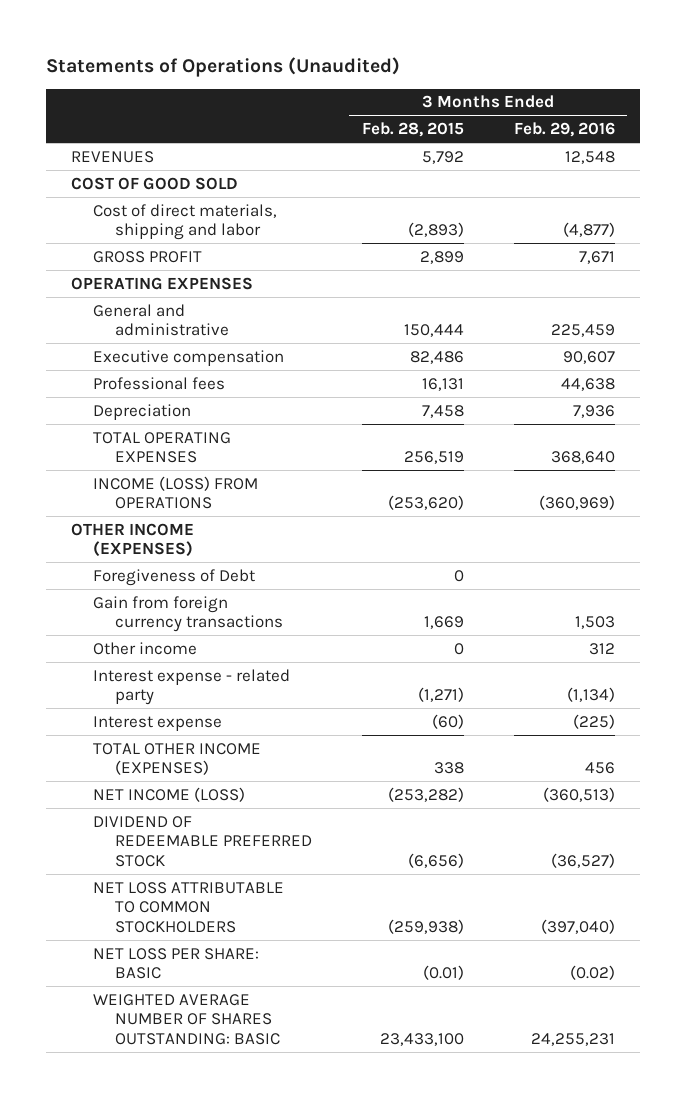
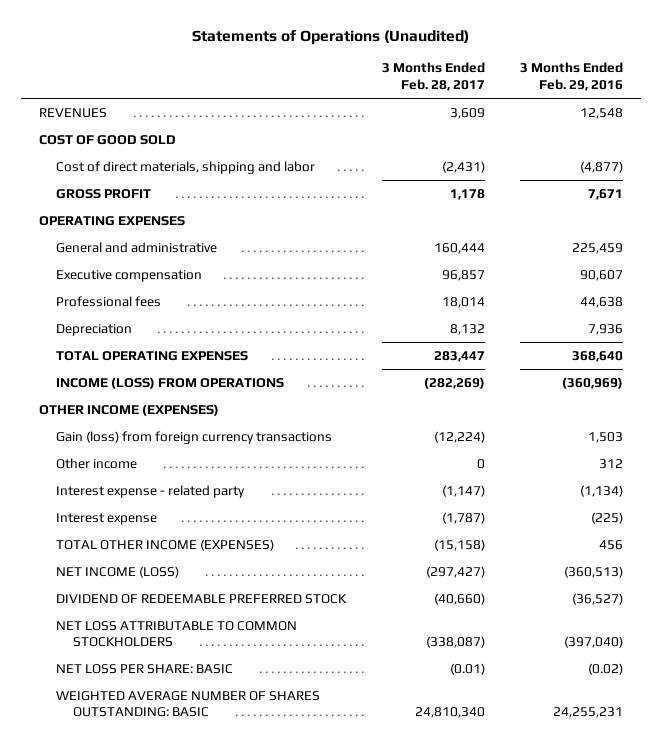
- | 3 Months Ended Feb. 28, 2015 | 3 Months Ended Feb. 29, 2016
+ | 3 Months Ended Feb. 28, 2017 | 3 Months Ended Feb. 29, 2016
- Foregiveness of Debt | 0 |
- Gain from foreign currency transactions | 1,669 | 1,503
+ Gain (loss) from foreign currency transactions | (12,224) | 1,503

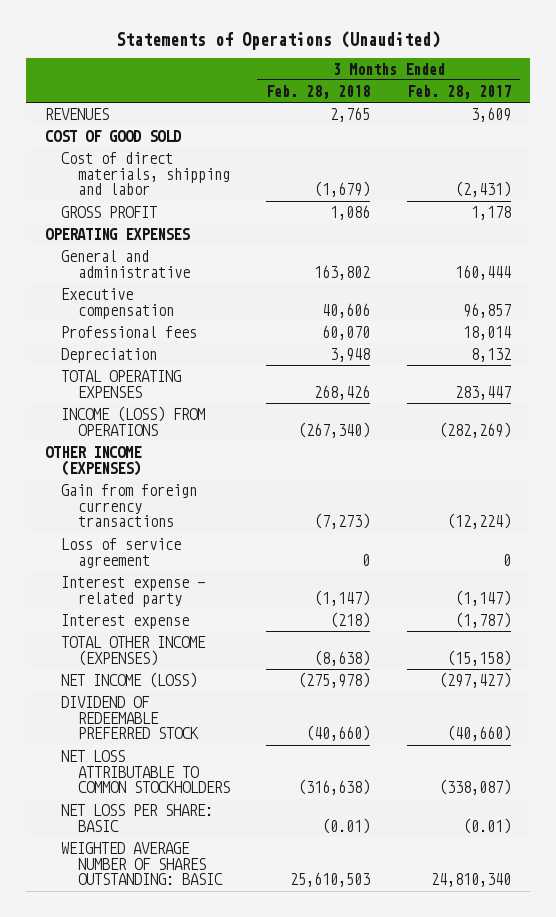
- | 3 Months Ended Feb. 28, 2017 | 3 Months Ended Feb. 29, 2016
+ | 3 Months Ended Feb. 28, 2018 | 3 Months Ended Feb. 28, 2017
- Gain (loss) from foreign currency transactions | (12,224) | 1,503
- Other income | 0 | 312
+ Gain from foreign currency transactions | (7,273) | (12,224)
+ Loss of service agreement | 0 | 0

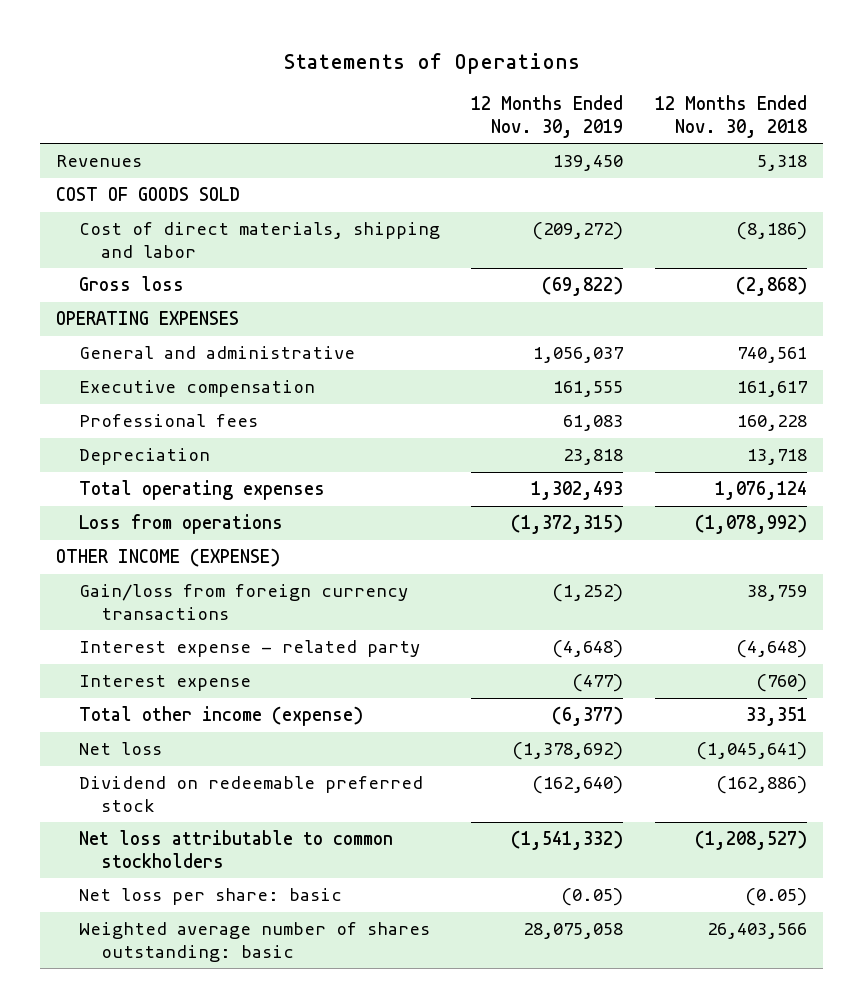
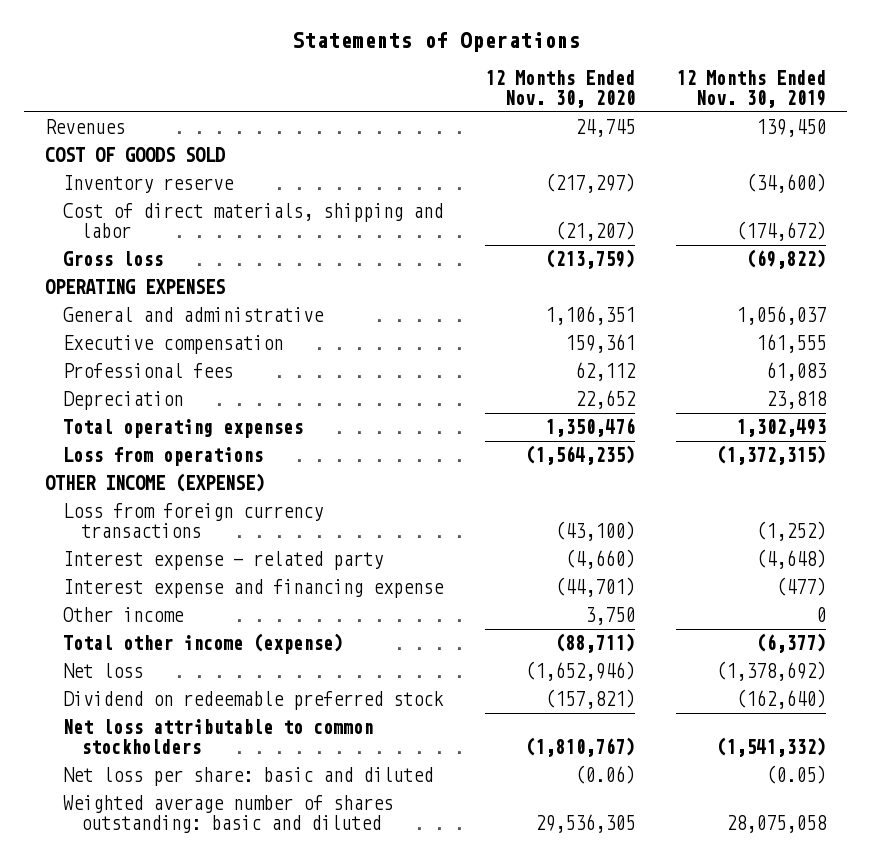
- | 12 Months Ended Nov. 30, 2019 | 12 Months Ended Nov. 30, 2018
+ | 12 Months Ended Nov. 30, 2020 | 12 Months Ended Nov. 30, 2019
- Cost of direct materials, shipping and labor | (209,272) | (8,186)
+ Inventory reserve | (217,297) | (34,600)
+ Cost of direct materials, shipping and labor | (21,207) | (174,672)
- Gain/loss from foreign currency transactions | (1,252) | 38,759
+ Loss from foreign currency transactions | (43,100) | (1,252)
- Interest expense | (477) | (760)
+ Interest expense and financing expense | (44,701) | (477)
+ Other income | 3,750 | 0
- Net loss per share: basic | (0.05) | (0.05)
- Weighted average number of shares outstanding: basic | 28,075,058 | 26,403,566
+ Net loss per share: basic and diluted | (0.06) | (0.05)
+ Weighted average number of shares outstanding: basic and diluted | 29,536,305 | 28,075,058

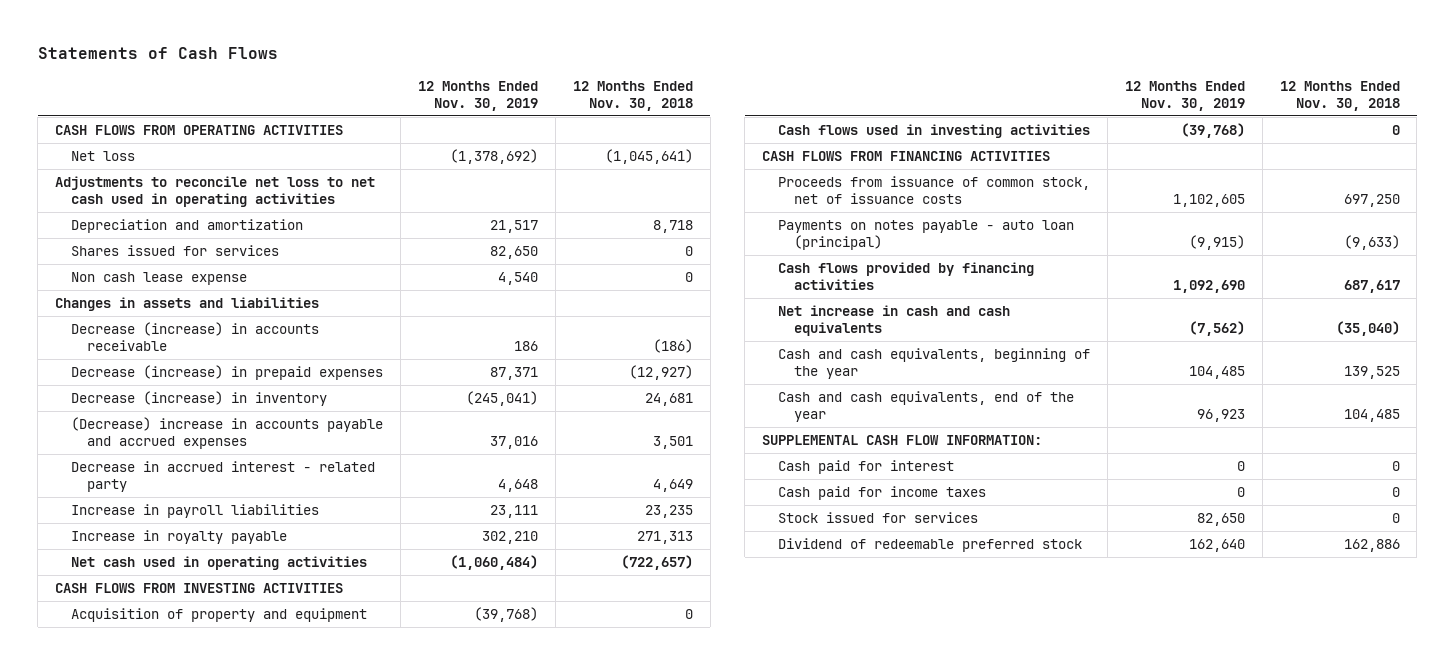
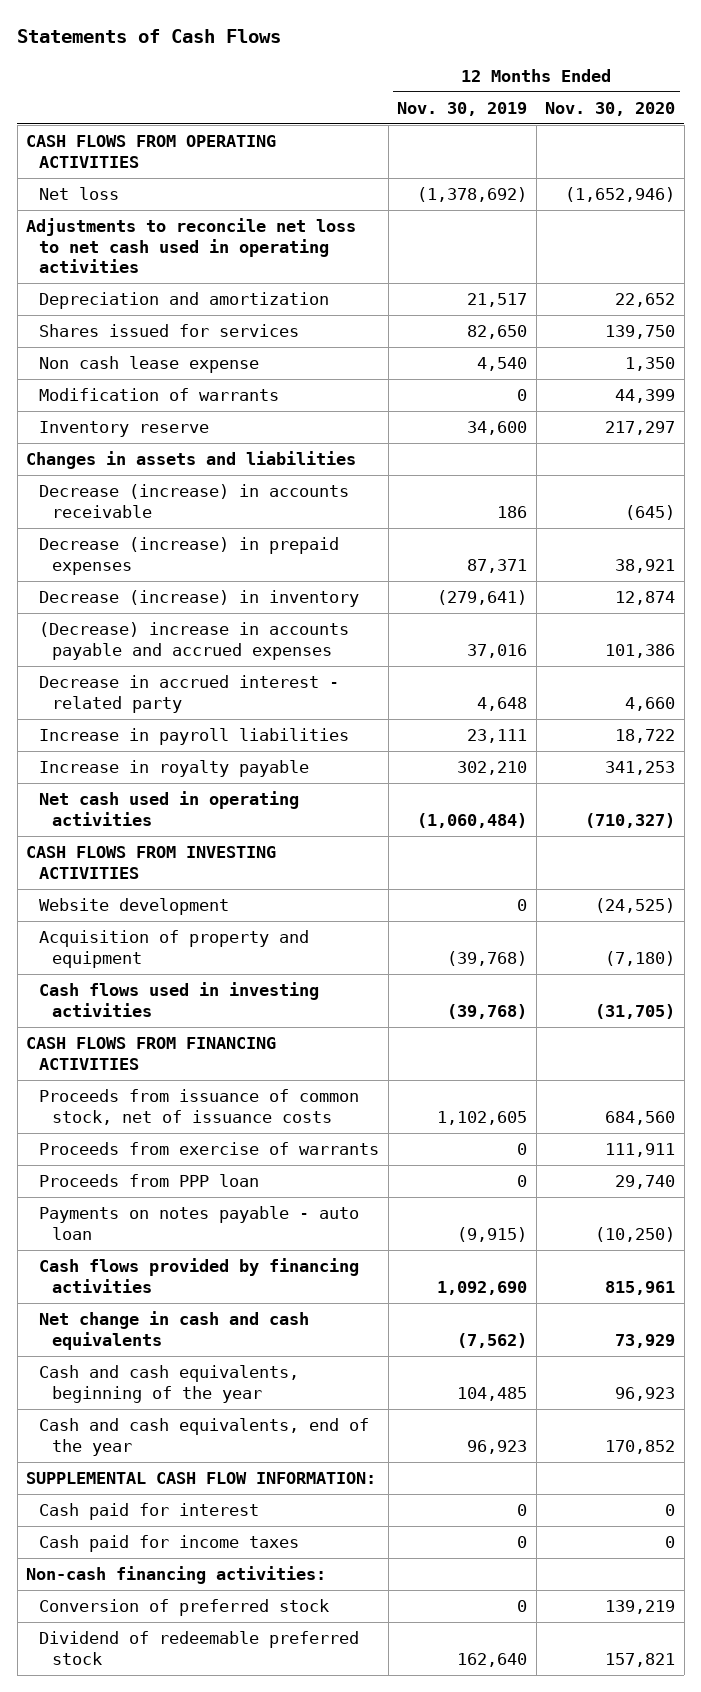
- | 12 Months Ended Nov. 30, 2019 | 12 Months Ended Nov. 30, 2018
+ | 12 Months Ended Nov. 30, 2019 | 12 Months Ended Nov. 30, 2020
+ Modification of warrants | 0 | 44,399
+ Inventory reserve | 34,600 | 217,297
- Decrease (increase) in inventory | (245,041) | 24,681
+ Decrease (increase) in inventory | (279,641) | 12,874
+ Website development | 0 | (24,525)
- Payments on notes payable - auto loan (principal) | (9,915) | (9,633)
+ Proceeds from exercise of warrants | 0 | 111,911
+ Proceeds from PPP loan | 0 | 29,740
+ Payments on notes payable - auto loan | (9,915) | (10,250)
- Net increase in cash and cash equivalents | (7,562) | (35,040)
+ Net change in cash and cash equivalents | (7,562) | 73,929
- Stock issued for services | 82,650 | 0
+ Non-cash financing activities:
+ Conversion of preferred stock | 0 | 139,219

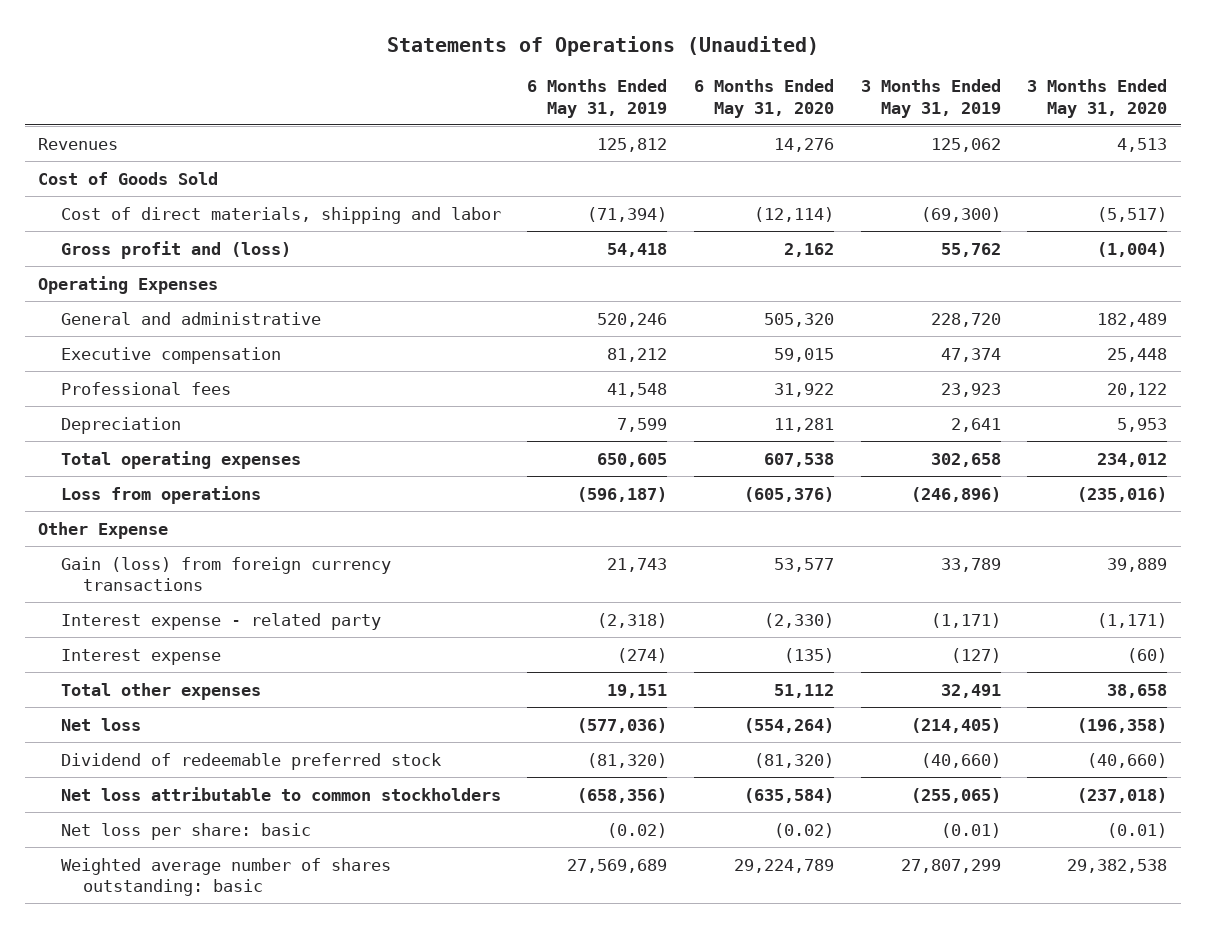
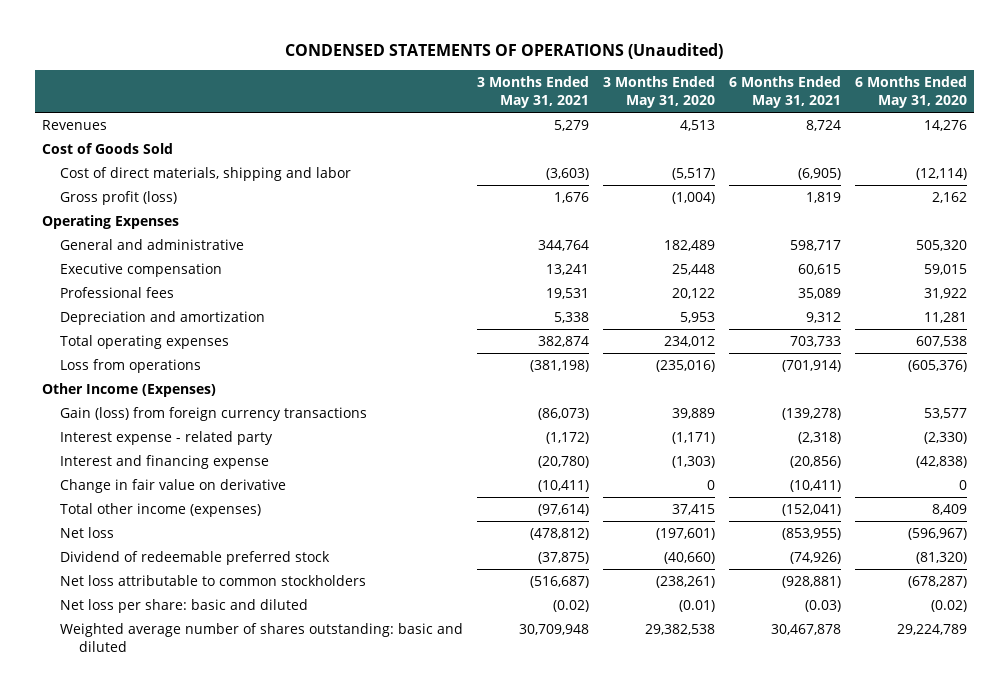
- Statements of Operations (Unaudited)
+ CONDENSED STATEMENTS OF OPERATIONS (Unaudited)
- | 6 Months Ended May 31, 2019 | 6 Months Ended May 31, 2020 | 3 Months Ended May 31, 2019 | 3 Months Ended May 31, 2020
+ | 3 Months Ended May 31, 2021 | 3 Months Ended May 31, 2020 | 6 Months Ended May 31, 2021 | 6 Months Ended May 31, 2020
- Gross profit and (loss) | 54,418 | 2,162 | 55,762 | (1,004)
+ Gross profit (loss) | 1,676 | (1,004) | 1,819 | 2,162
- Depreciation | 7,599 | 11,281 | 2,641 | 5,953
+ Depreciation and amortization | 5,338 | 5,953 | 9,312 | 11,281
- Other Expense
+ Other Income (Expenses)
- Interest expense | (274) | (135) | (127) | (60)
- Total other expenses | 19,151 | 51,112 | 32,491 | 38,658
- Net loss | (577,036) | (554,264) | (214,405) | (196,358)
+ Interest and financing expense | (20,780) | (1,303) | (20,856) | (42,838)
+ Change in fair value on derivative | (10,411) | 0 | (10,411) | 0
+ Total other income (expenses) | (97,614) | 37,415 | (152,041) | 8,409
+ Net loss | (478,812) | (197,601) | (853,955) | (596,967)
- Net loss attributable to common stockholders | (658,356) | (635,584) | (255,065) | (237,018)
- Net loss per share: basic | (0.02) | (0.02) | (0.01) | (0.01)
- Weighted average number of shares outstanding: basic | 27,569,689 | 29,224,789 | 27,807,299 | 29,382,538
+ Net loss attributable to common stockholders | (516,687) | (238,261) | (928,881) | (678,287)
+ Net loss per share: basic and diluted | (0.02) | (0.01) | (0.03) | (0.02)
+ Weighted average number of shares outstanding: basic and diluted | 30,709,948 | 29,382,538 | 30,467,878 | 29,224,789

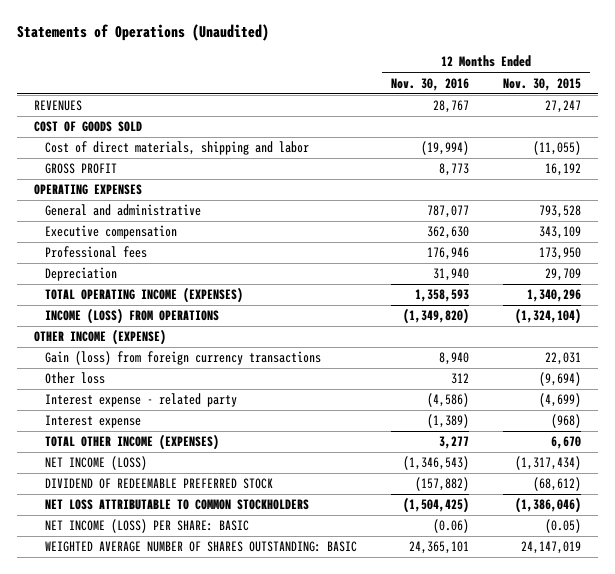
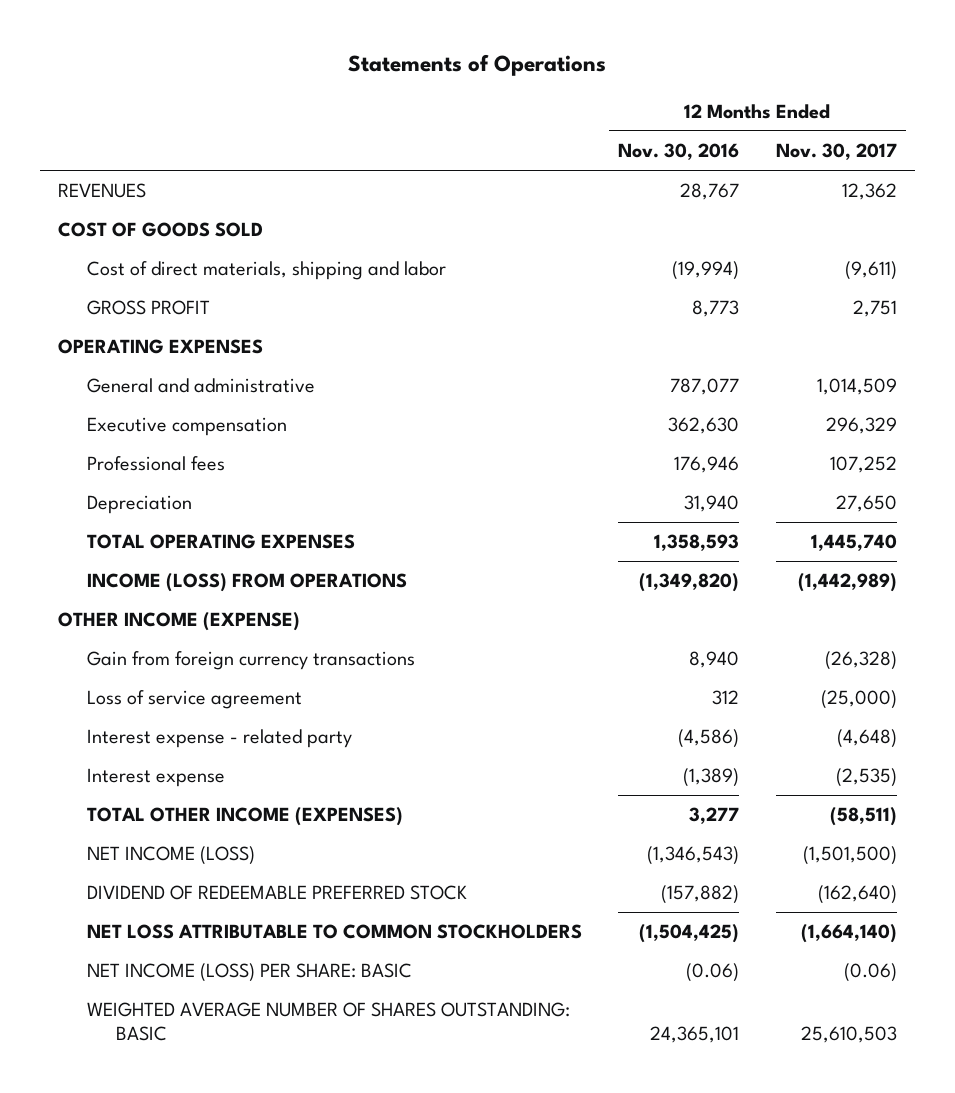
- Statements of Operations (Unaudited)
+ Statements of Operations
- | 12 Months Ended Nov. 30, 2016 | 12 Months Ended Nov. 30, 2015
+ | 12 Months Ended Nov. 30, 2016 | 12 Months Ended Nov. 30, 2017
- TOTAL OPERATING INCOME (EXPENSES) | 1,358,593 | 1,340,296
+ TOTAL OPERATING EXPENSES | 1,358,593 | 1,445,740
- Gain (loss) from foreign currency transactions | 8,940 | 22,031
- Other loss | 312 | (9,694)
+ Gain from foreign currency transactions | 8,940 | (26,328)
+ Loss of service agreement | 312 | (25,000)

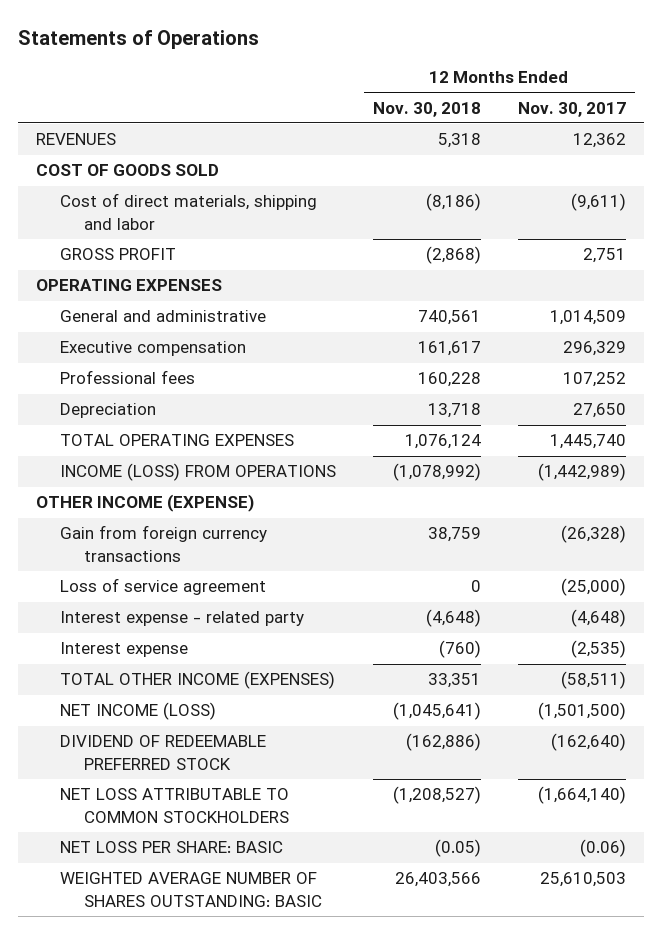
- | 12 Months Ended Nov. 30, 2016 | 12 Months Ended Nov. 30, 2017
+ | 12 Months Ended Nov. 30, 2018 | 12 Months Ended Nov. 30, 2017
- NET INCOME (LOSS) PER SHARE: BASIC | (0.06) | (0.06)
+ NET LOSS PER SHARE: BASIC | (0.05) | (0.06)

